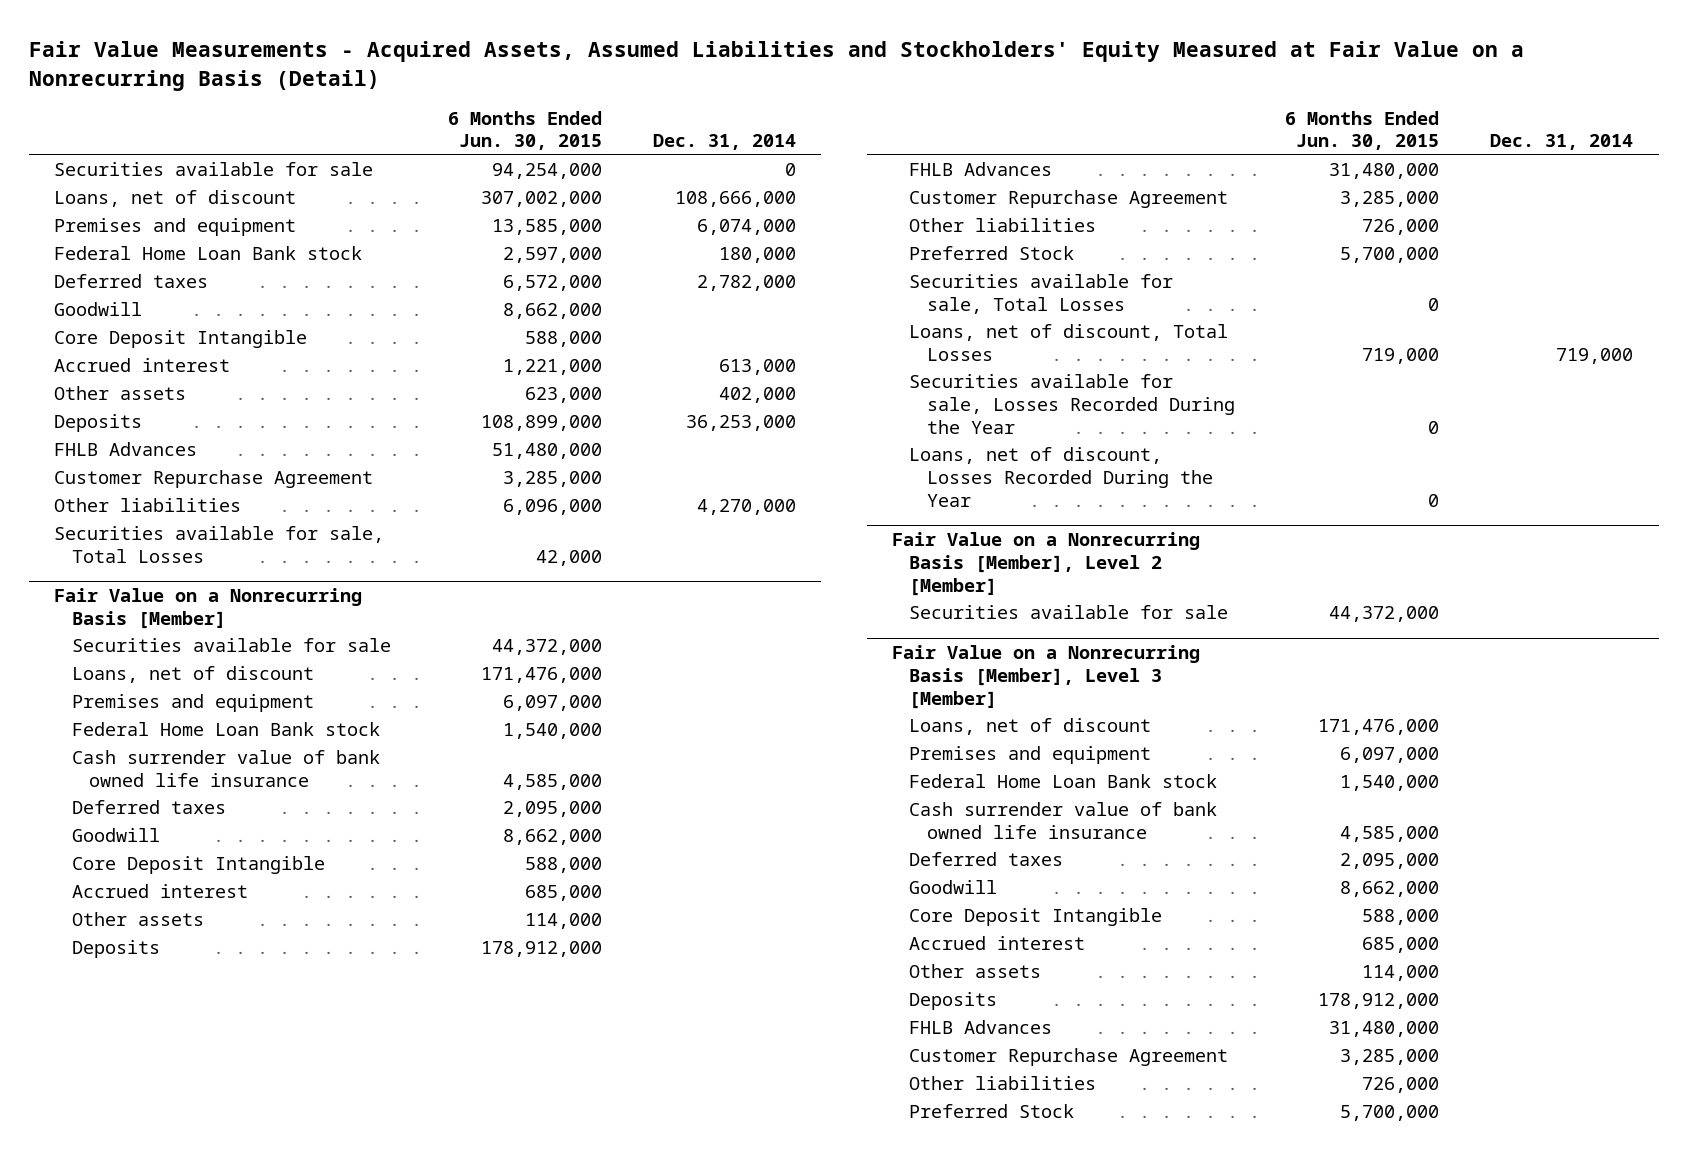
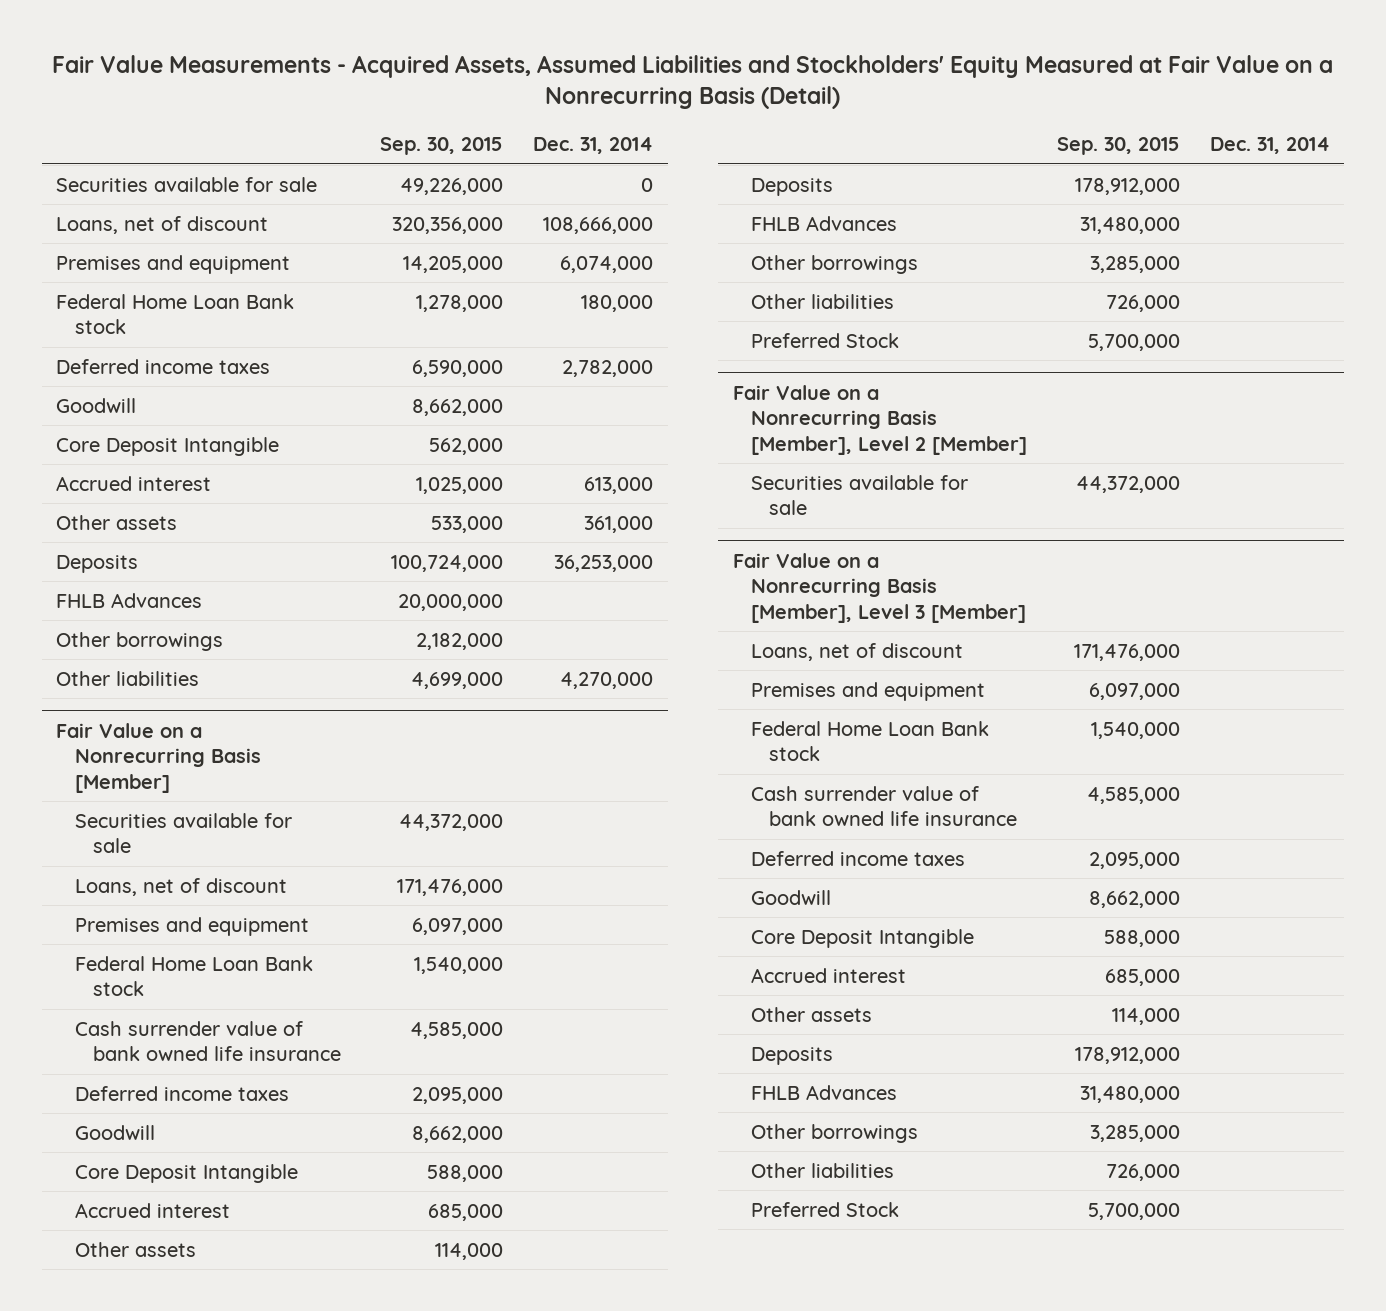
- | 6 Months Ended Jun. 30, 2015 | Dec. 31, 2014
+ | Sep. 30, 2015 | Dec. 31, 2014
- Deferred taxes | 6,572,000 | 2,782,000
+ Deferred income taxes | 6,590,000 | 2,782,000
- Other assets | 623,000 | 402,000
+ Other assets | 533,000 | 361,000
- Customer Repurchase Agreement | 3,285,000 |
+ Other borrowings | 2,182,000 |
- Securities available for sale, Total Losses | 42,000 |
@ Fair Value on a Nonrecurring Basis [Member]
- Deferred taxes | 2,095,000 |
+ Deferred income taxes | 2,095,000 |
- Customer Repurchase Agreement | 3,285,000 |
+ Other borrowings | 3,285,000 |
- Securities available for sale, Total Losses | 0 |
- Loans, net of discount, Total Losses | 719,000 | 719,000
- Securities available for sale, Losses Recorded During the Year | 0 |
- Loans, net of discount, Losses Recorded During the Year | 0 |
@ Fair Value on a Nonrecurring Basis [Member], Level 3 [Member]
- Deferred taxes | 2,095,000 |
+ Deferred income taxes | 2,095,000 |
- Customer Repurchase Agreement | 3,285,000 |
+ Other borrowings | 3,285,000 |

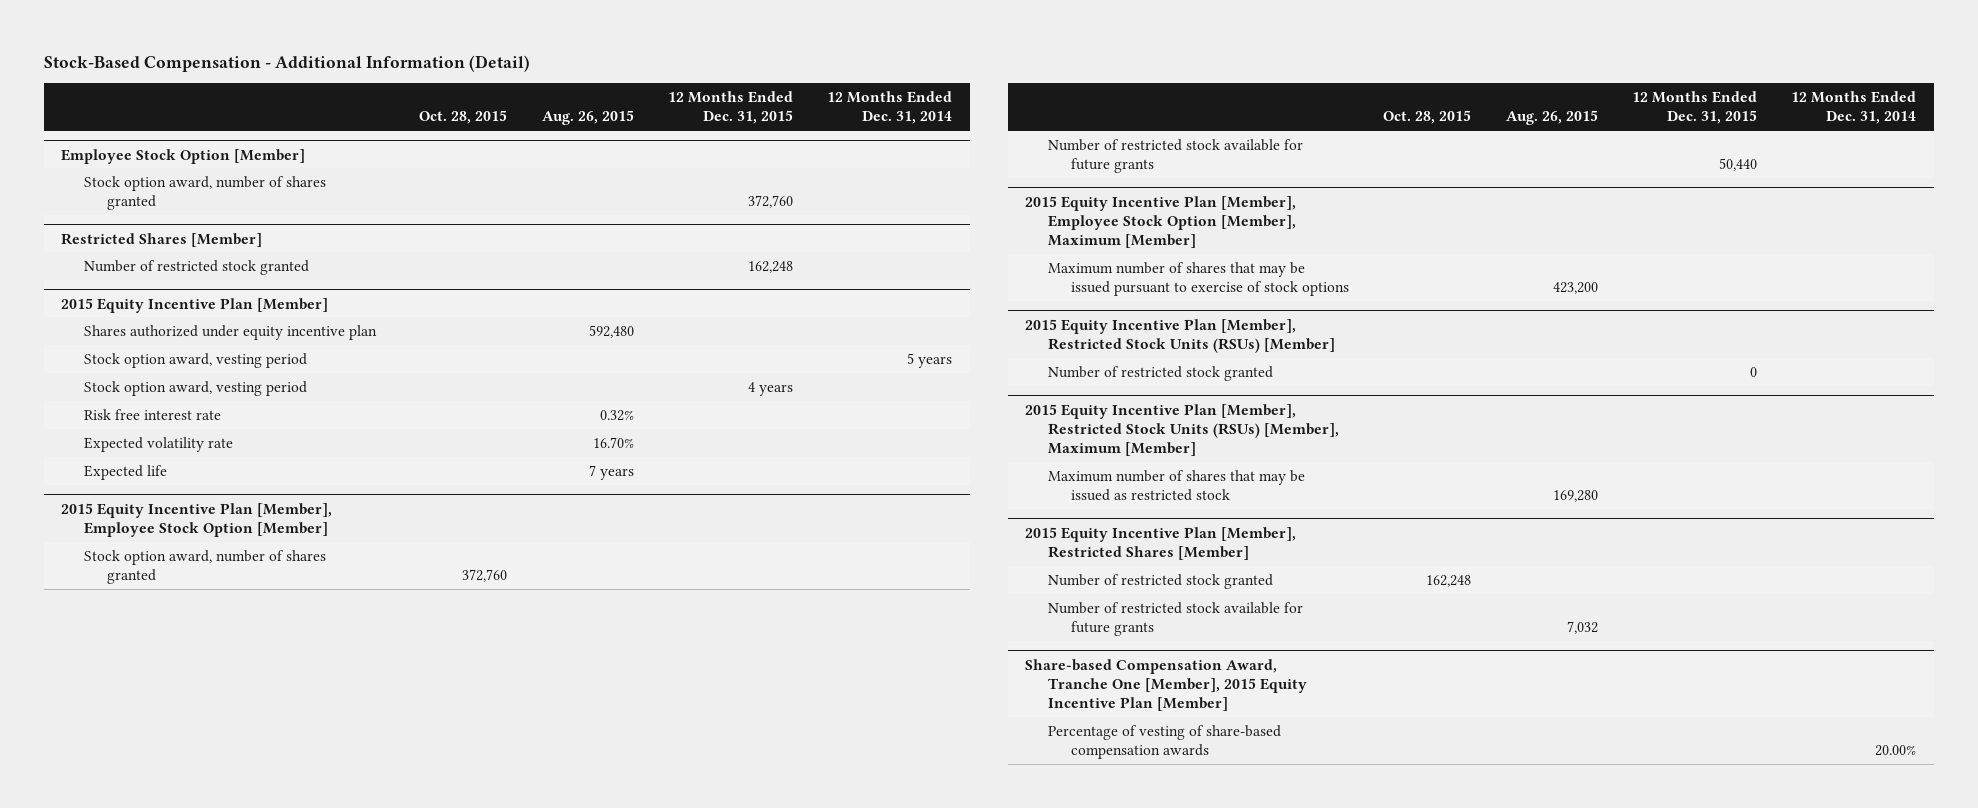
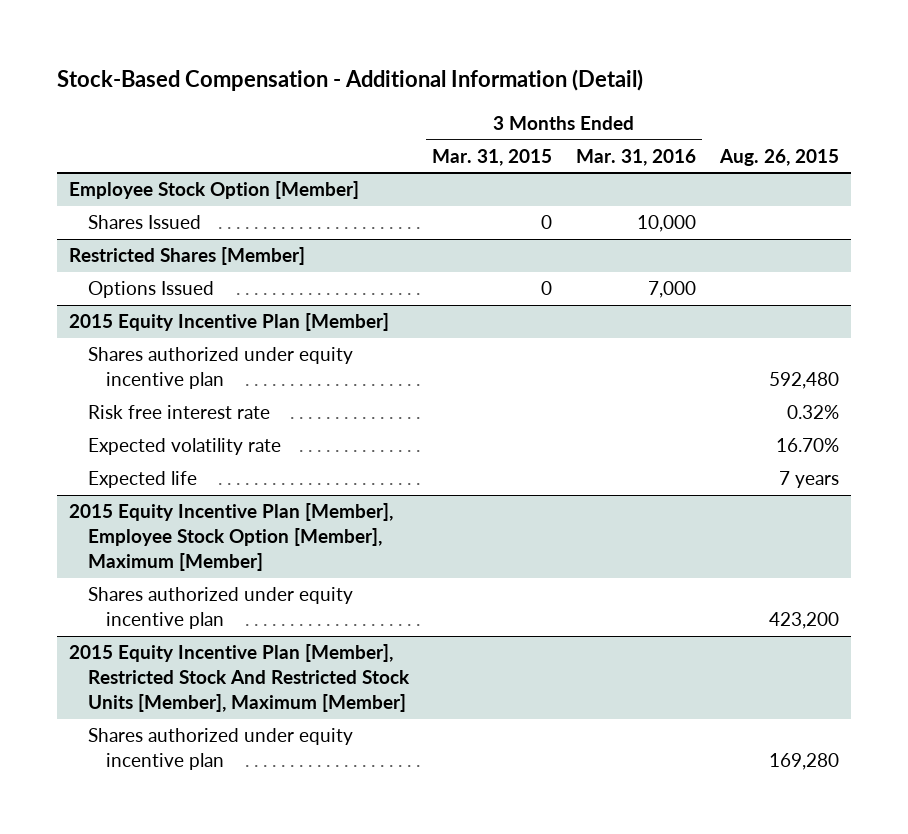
- | Oct. 28, 2015 | Aug. 26, 2015 | 12 Months Ended Dec. 31, 2015 | 12 Months Ended Dec. 31, 2014
+ | 3 Months Ended Mar. 31, 2015 | 3 Months Ended Mar. 31, 2016 | Aug. 26, 2015
@ Employee Stock Option [Member]
- Stock option award, number of shares granted | | | 372,760 |
+ Shares Issued | 0 | 10,000 |
@ Restricted Shares [Member]
- Number of restricted stock granted | | | 162,248 |
+ Options Issued | 0 | 7,000 |
@ 2015 Equity Incentive Plan [Member]
- Stock option award, vesting period | | | | 5 years
- Stock option award, vesting period | | | 4 years |
- 2015 Equity Incentive Plan [Member], Employee Stock Option [Member]
- Stock option award, number of shares granted | 372,760 | | |
- Number of restricted stock available for future grants | | | 50,440 |
@ 2015 Equity Incentive Plan [Member], Employee Stock Option [Member], Maximum [Member]
- Maximum number of shares that may be issued pursuant to exercise of stock options | | 423,200 | |
- 2015 Equity Incentive Plan [Member], Restricted Stock Units (RSUs) [Member]
- Number of restricted stock granted | | | 0 |
- 2015 Equity Incentive Plan [Member], Restricted Stock Units (RSUs) [Member], Maximum [Member]
- Maximum number of shares that may be issued as restricted stock | | 169,280 | |
- 2015 Equity Incentive Plan [Member], Restricted Shares [Member]
- Number of restricted stock granted | 162,248 | | |
- Number of restricted stock available for future grants | | 7,032 | |
- Share-based Compensation Award, Tranche One [Member], 2015 Equity Incentive Plan [Member]
- Percentage of vesting of share-based compensation awards | | | | 20.00%
@ 2015 Equity Incentive Plan [Member], Employee Stock Option [Member], Maximum [Member]
+ Shares authorized under equity incentive plan | | | 423,200
+ 2015 Equity Incentive Plan [Member], Restricted Stock And Restricted Stock Units [Member], Maximum [Member]
+ Shares authorized under equity incentive plan | | | 169,280

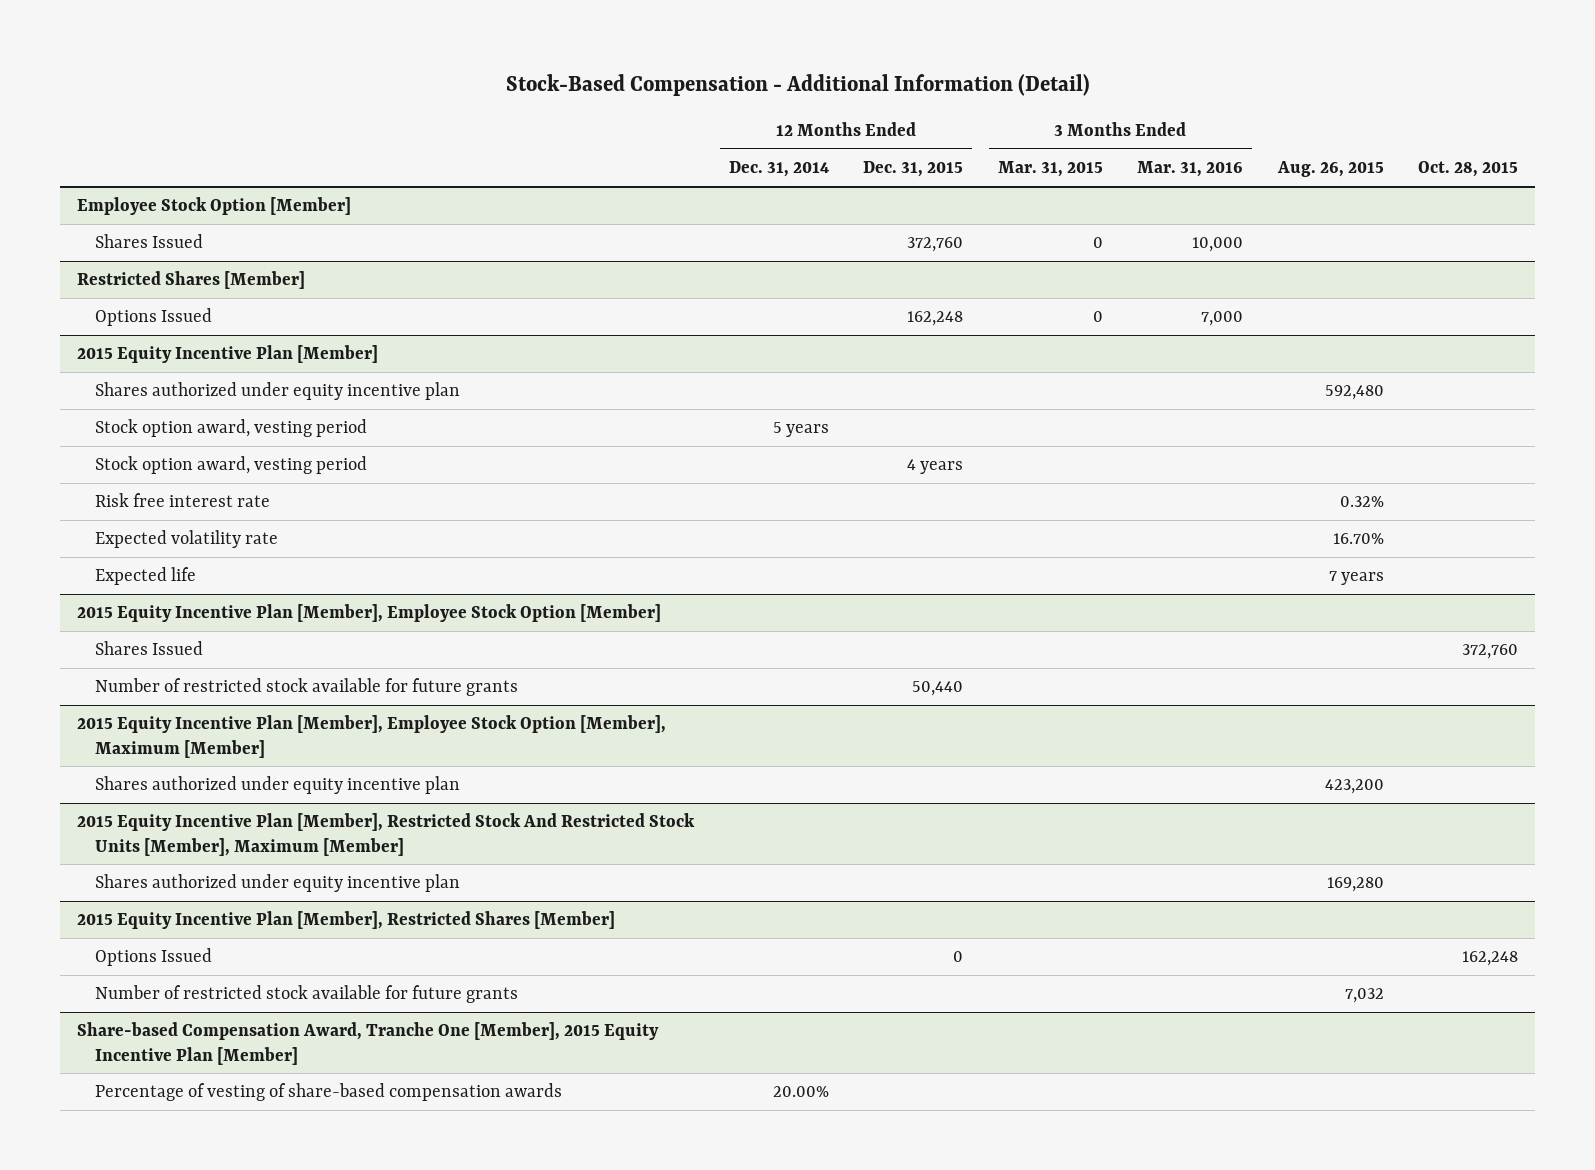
- | 3 Months Ended Mar. 31, 2015 | 3 Months Ended Mar. 31, 2016 | Aug. 26, 2015
+ | 12 Months Ended Dec. 31, 2014 | 12 Months Ended Dec. 31, 2015 | 3 Months Ended Mar. 31, 2015 | 3 Months Ended Mar. 31, 2016 | Aug. 26, 2015 | Oct. 28, 2015
@ 2015 Equity Incentive Plan [Member]
+ Stock option award, vesting period | 5 years | | | | |
+ Stock option award, vesting period | | 4 years | | | |
+ 2015 Equity Incentive Plan [Member], Employee Stock Option [Member]
+ Shares Issued | | | | | | 372,760
+ Number of restricted stock available for future grants | | 50,440 | | | |
+ 2015 Equity Incentive Plan [Member], Restricted Shares [Member]
+ Options Issued | | 0 | | | | 162,248
+ Number of restricted stock available for future grants | | | | | 7,032 |
+ Share-based Compensation Award, Tranche One [Member], 2015 Equity Incentive Plan [Member]
+ Percentage of vesting of share-based compensation awards | 20.00% | | | | |

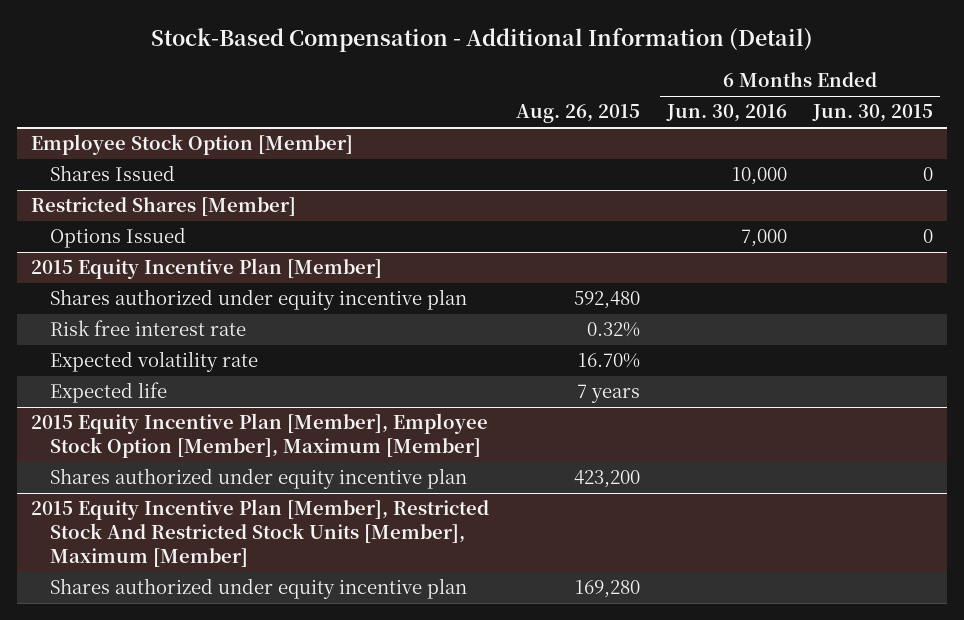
- | 12 Months Ended Dec. 31, 2014 | 12 Months Ended Dec. 31, 2015 | 3 Months Ended Mar. 31, 2015 | 3 Months Ended Mar. 31, 2016 | Aug. 26, 2015 | Oct. 28, 2015
+ | Aug. 26, 2015 | 6 Months Ended Jun. 30, 2016 | 6 Months Ended Jun. 30, 2015
@ 2015 Equity Incentive Plan [Member]
- Stock option award, vesting period | 5 years | | | | |
- Stock option award, vesting period | | 4 years | | | |
- 2015 Equity Incentive Plan [Member], Employee Stock Option [Member]
- Shares Issued | | | | | | 372,760
- Number of restricted stock available for future grants | | 50,440 | | | |
- 2015 Equity Incentive Plan [Member], Restricted Shares [Member]
- Options Issued | | 0 | | | | 162,248
- Number of restricted stock available for future grants | | | | | 7,032 |
- Share-based Compensation Award, Tranche One [Member], 2015 Equity Incentive Plan [Member]
- Percentage of vesting of share-based compensation awards | 20.00% | | | | |

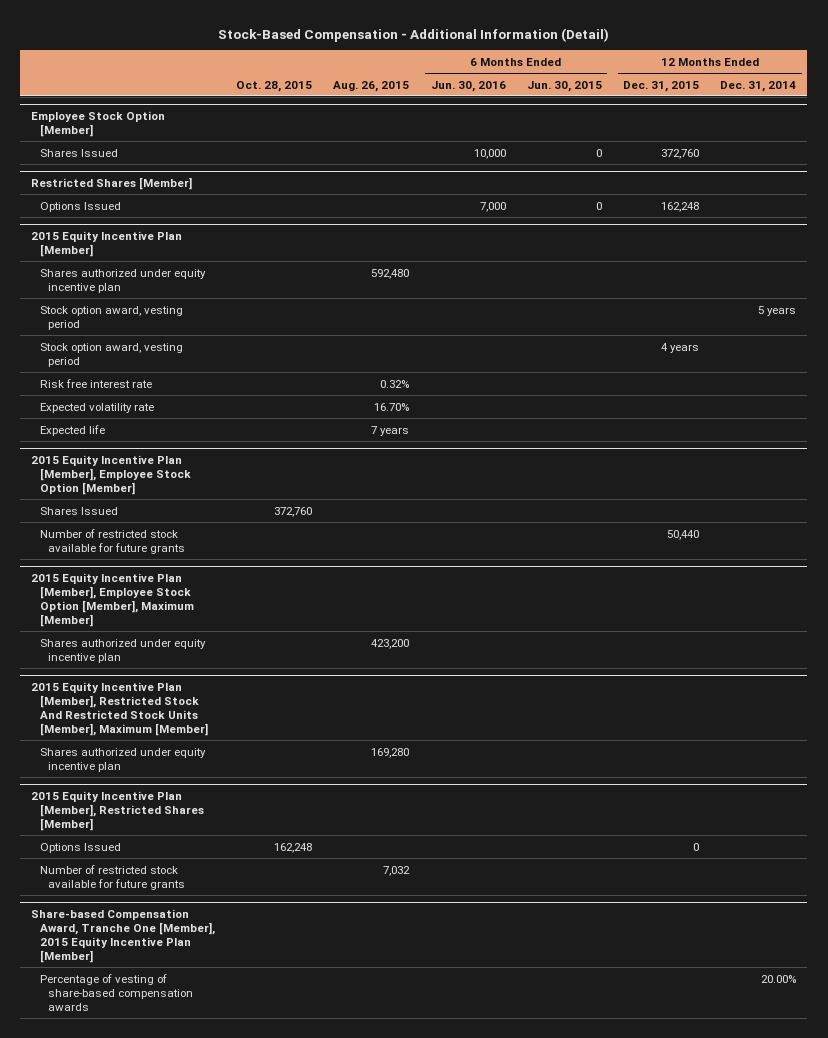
- | Aug. 26, 2015 | 6 Months Ended Jun. 30, 2016 | 6 Months Ended Jun. 30, 2015
+ | Oct. 28, 2015 | Aug. 26, 2015 | 6 Months Ended Jun. 30, 2016 | 6 Months Ended Jun. 30, 2015 | 12 Months Ended Dec. 31, 2015 | 12 Months Ended Dec. 31, 2014
@ 2015 Equity Incentive Plan [Member]
+ Stock option award, vesting period | | | | | | 5 years
+ Stock option award, vesting period | | | | | 4 years |
+ 2015 Equity Incentive Plan [Member], Employee Stock Option [Member]
+ Shares Issued | 372,760 | | | | |
+ Number of restricted stock available for future grants | | | | | 50,440 |
+ 2015 Equity Incentive Plan [Member], Restricted Shares [Member]
+ Options Issued | 162,248 | | | | 0 |
+ Number of restricted stock available for future grants | | 7,032 | | | |
+ Share-based Compensation Award, Tranche One [Member], 2015 Equity Incentive Plan [Member]
+ Percentage of vesting of share-based compensation awards | | | | | | 20.00%

